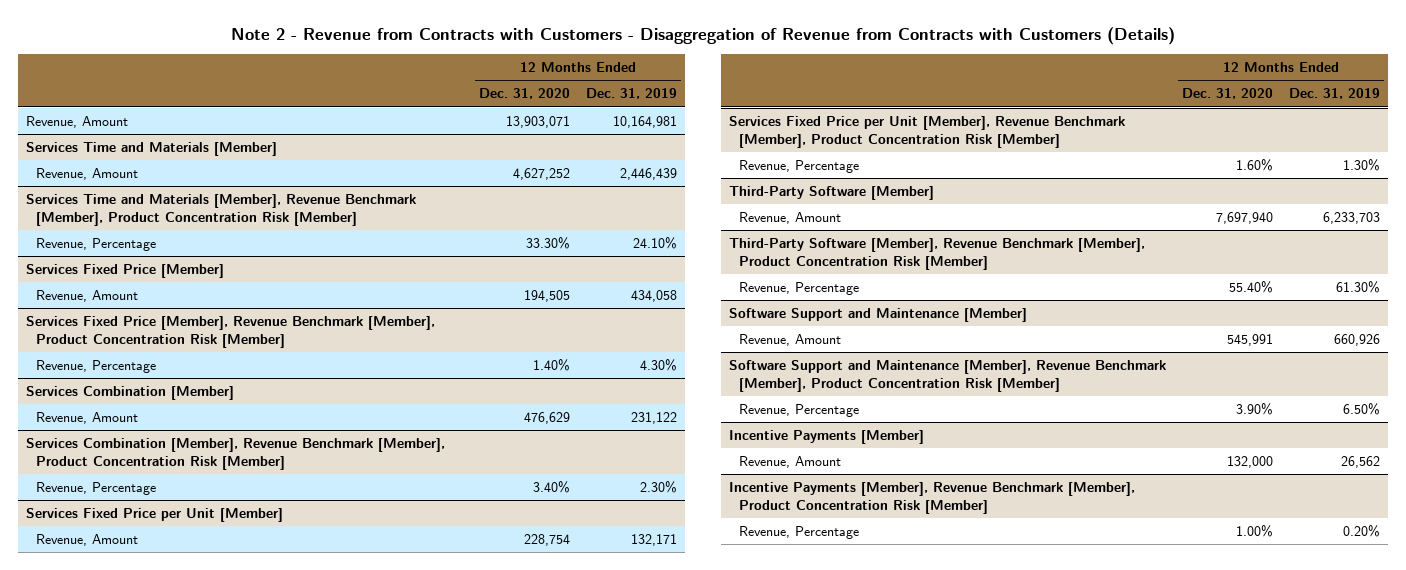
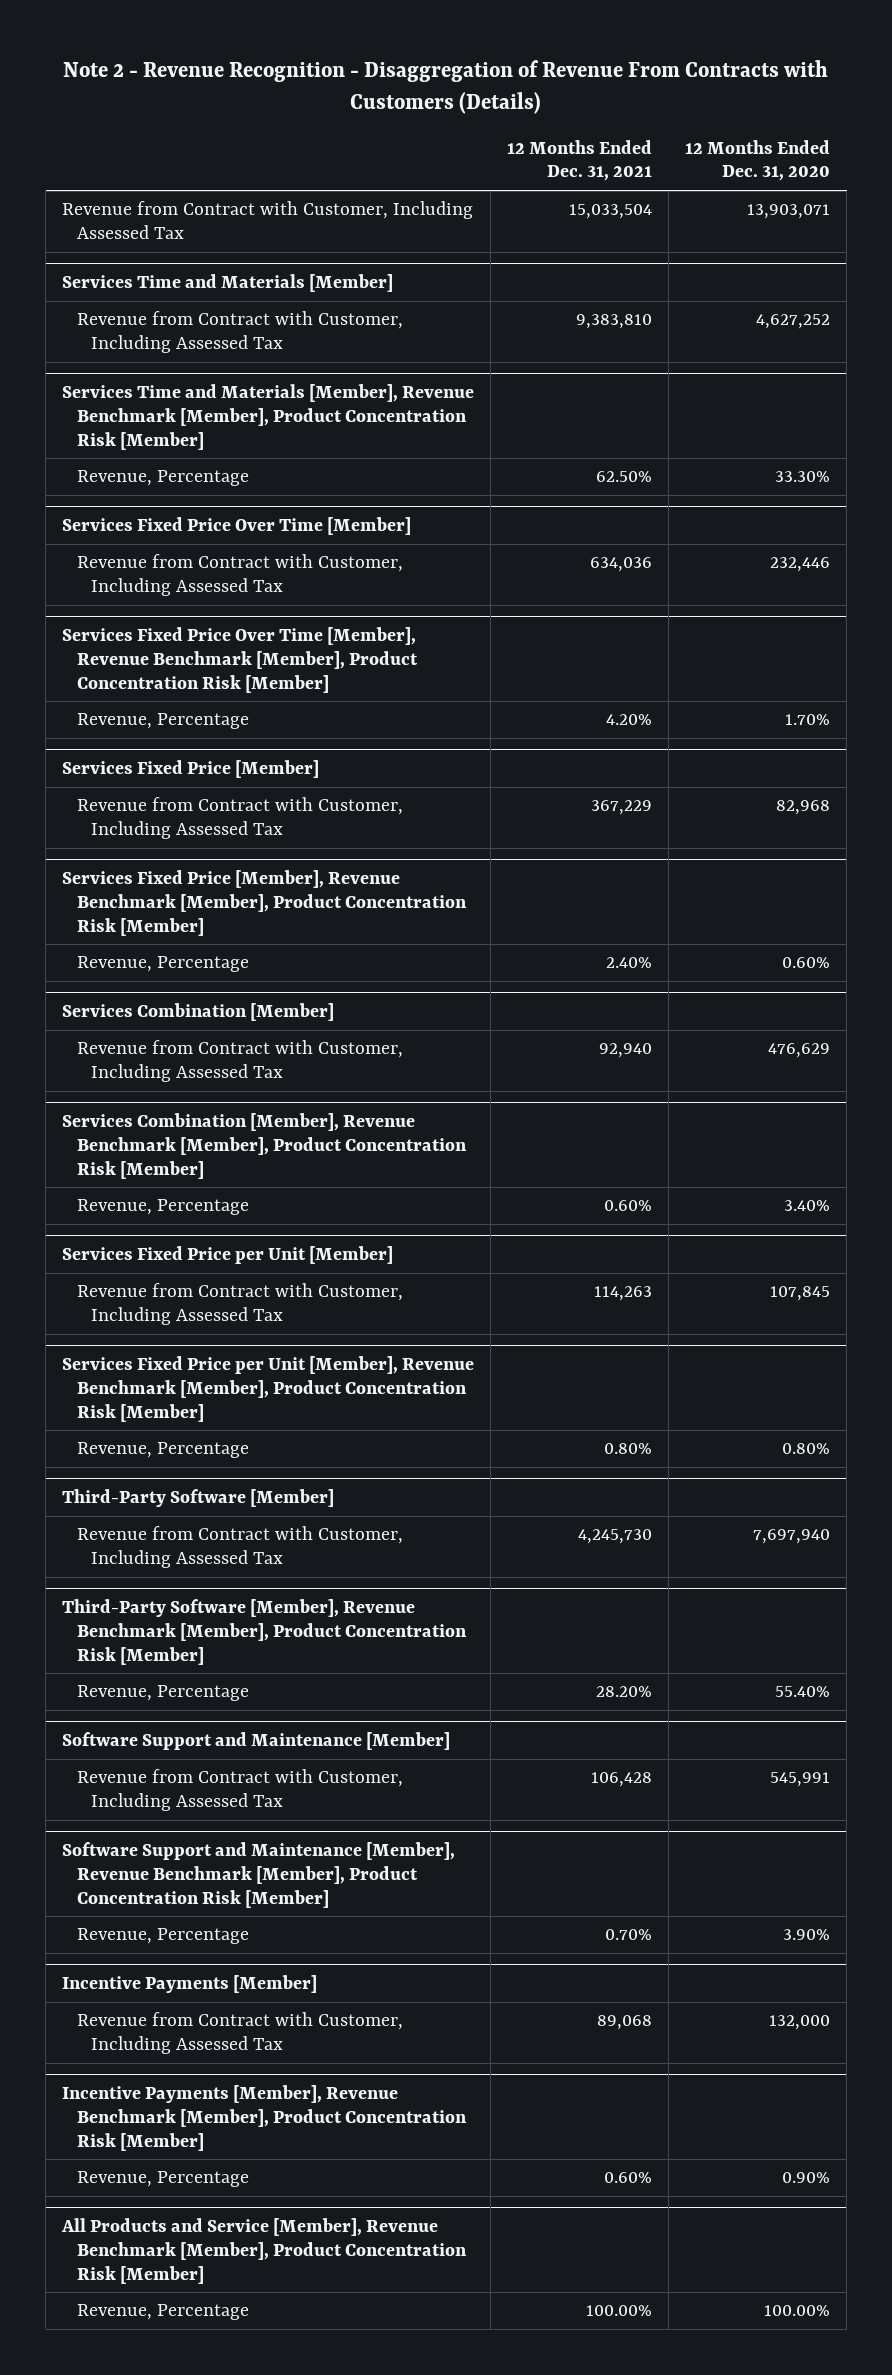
- Note 2 - Revenue from Contracts with Customers - Disaggregation of Revenue from Contracts with Customers (Details)
+ Note 2 - Revenue Recognition - Disaggregation of Revenue From Contracts with Customers (Details)
- | 12 Months Ended Dec. 31, 2020 | 12 Months Ended Dec. 31, 2019
+ | 12 Months Ended Dec. 31, 2021 | 12 Months Ended Dec. 31, 2020
- Revenue, Amount | 13,903,071 | 10,164,981
+ Revenue from Contract with Customer, Including Assessed Tax | 15,033,504 | 13,903,071
@ Services Time and Materials [Member]
- Revenue, Amount | 4,627,252 | 2,446,439
+ Revenue from Contract with Customer, Including Assessed Tax | 9,383,810 | 4,627,252
+ Services Fixed Price Over Time [Member]
+ Revenue from Contract with Customer, Including Assessed Tax | 634,036 | 232,446
+ Services Fixed Price Over Time [Member], Revenue Benchmark [Member], Product Concentration Risk [Member]
+ Revenue, Percentage | 4.20% | 1.70%
@ Services Fixed Price [Member]
- Revenue, Amount | 194,505 | 434,058
+ Revenue from Contract with Customer, Including Assessed Tax | 367,229 | 82,968
@ Services Fixed Price [Member], Revenue Benchmark [Member], Product Concentration Risk [Member]
- Revenue, Percentage | 1.40% | 4.30%
+ Revenue, Percentage | 2.40% | 0.60%
@ Services Combination [Member]
- Revenue, Amount | 476,629 | 231,122
+ Revenue from Contract with Customer, Including Assessed Tax | 92,940 | 476,629
@ Services Fixed Price per Unit [Member]
- Revenue, Amount | 228,754 | 132,171
+ Revenue from Contract with Customer, Including Assessed Tax | 114,263 | 107,845
@ Services Fixed Price per Unit [Member], Revenue Benchmark [Member], Product Concentration Risk [Member]
- Revenue, Percentage | 1.60% | 1.30%
+ Revenue, Percentage | 0.80% | 0.80%
@ Third-Party Software [Member]
- Revenue, Amount | 7,697,940 | 6,233,703
+ Revenue from Contract with Customer, Including Assessed Tax | 4,245,730 | 7,697,940
@ Software Support and Maintenance [Member]
- Revenue, Amount | 545,991 | 660,926
+ Revenue from Contract with Customer, Including Assessed Tax | 106,428 | 545,991
@ Incentive Payments [Member]
- Revenue, Amount | 132,000 | 26,562
+ Revenue from Contract with Customer, Including Assessed Tax | 89,068 | 132,000
@ Incentive Payments [Member], Revenue Benchmark [Member], Product Concentration Risk [Member]
- Revenue, Percentage | 1.00% | 0.20%
+ Revenue, Percentage | 0.60% | 0.90%
+ All Products and Service [Member], Revenue Benchmark [Member], Product Concentration Risk [Member]
+ Revenue, Percentage | 100.00% | 100.00%

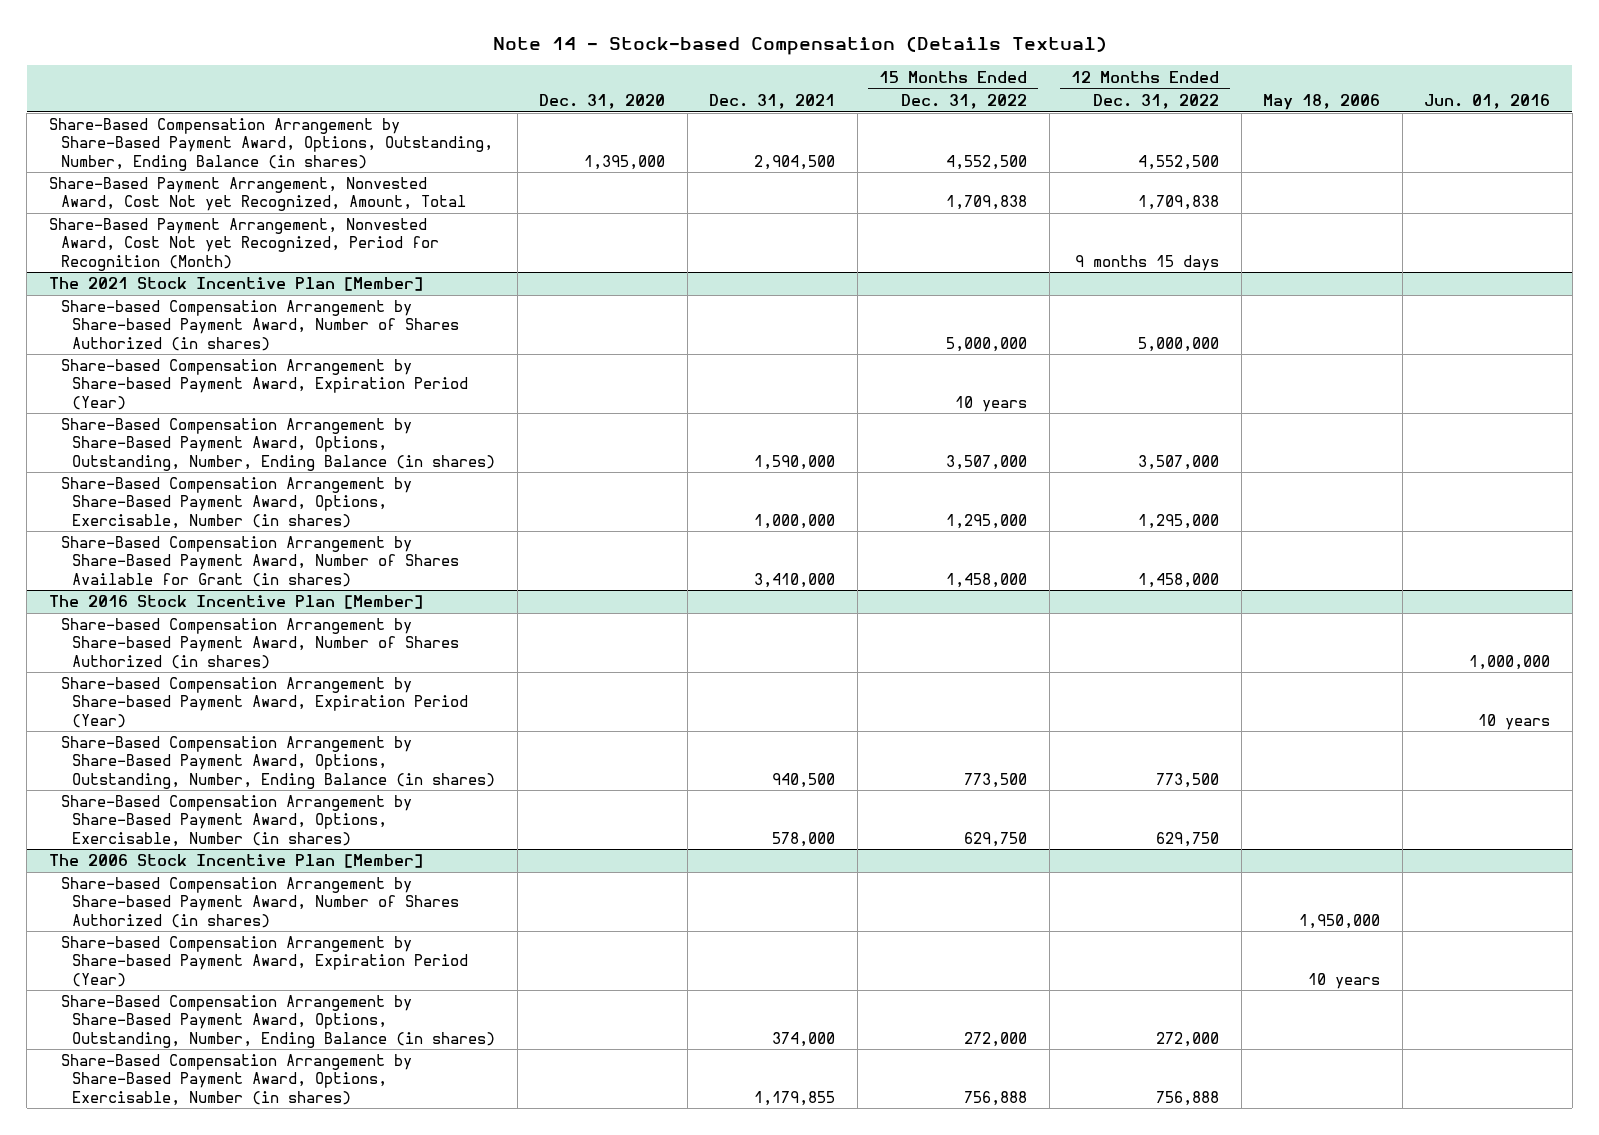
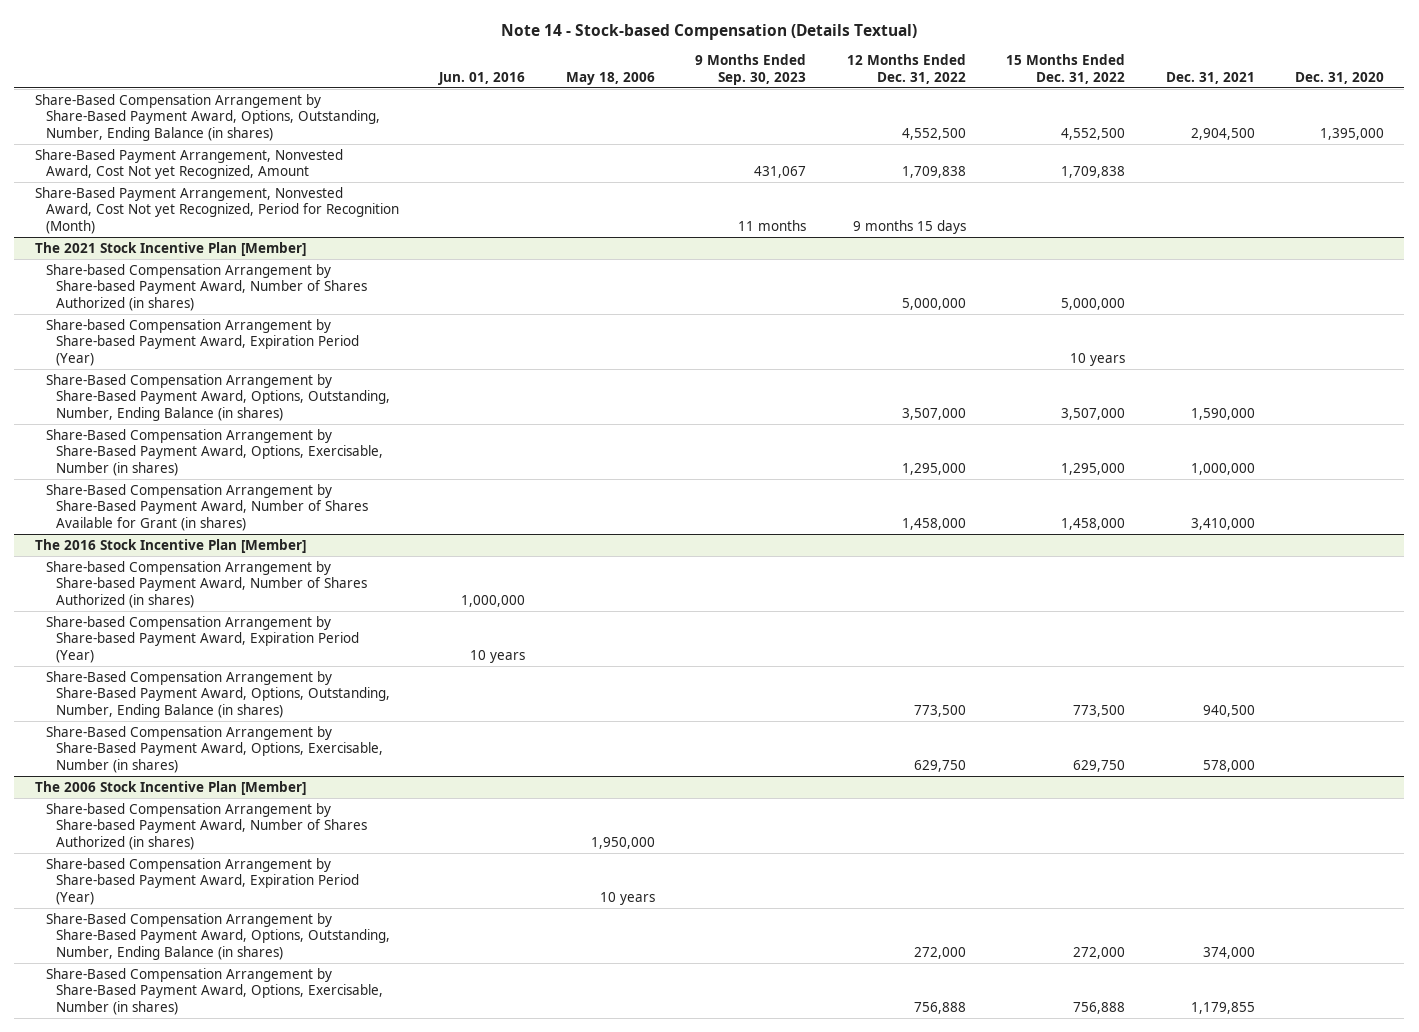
- | Dec. 31, 2020 | Dec. 31, 2021 | 15 Months Ended Dec. 31, 2022 | 12 Months Ended Dec. 31, 2022 | May 18, 2006 | Jun. 01, 2016
+ | Jun. 01, 2016 | May 18, 2006 | 9 Months Ended Sep. 30, 2023 | 12 Months Ended Dec. 31, 2022 | 15 Months Ended Dec. 31, 2022 | Dec. 31, 2021 | Dec. 31, 2020
- Share-Based Payment Arrangement, Nonvested Award, Cost Not yet Recognized, Amount, Total | | | 1,709,838 | 1,709,838 | |
+ Share-Based Payment Arrangement, Nonvested Award, Cost Not yet Recognized, Amount | | | 431,067 | 1,709,838 | 1,709,838 | |

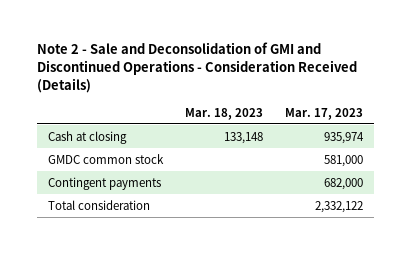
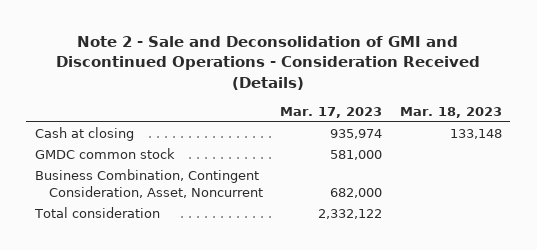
- | Mar. 18, 2023 | Mar. 17, 2023
+ | Mar. 17, 2023 | Mar. 18, 2023
- Contingent payments | | 682,000
+ Business Combination, Contingent Consideration, Asset, Noncurrent | 682,000 |

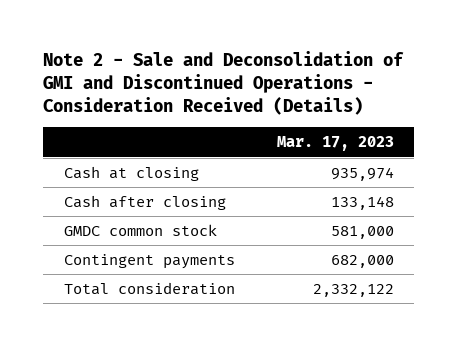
- | Mar. 17, 2023 | Mar. 18, 2023
+ | Mar. 17, 2023
+ Cash after closing | 133,148
- Business Combination, Contingent Consideration, Asset, Noncurrent | 682,000 |
+ Contingent payments | 682,000

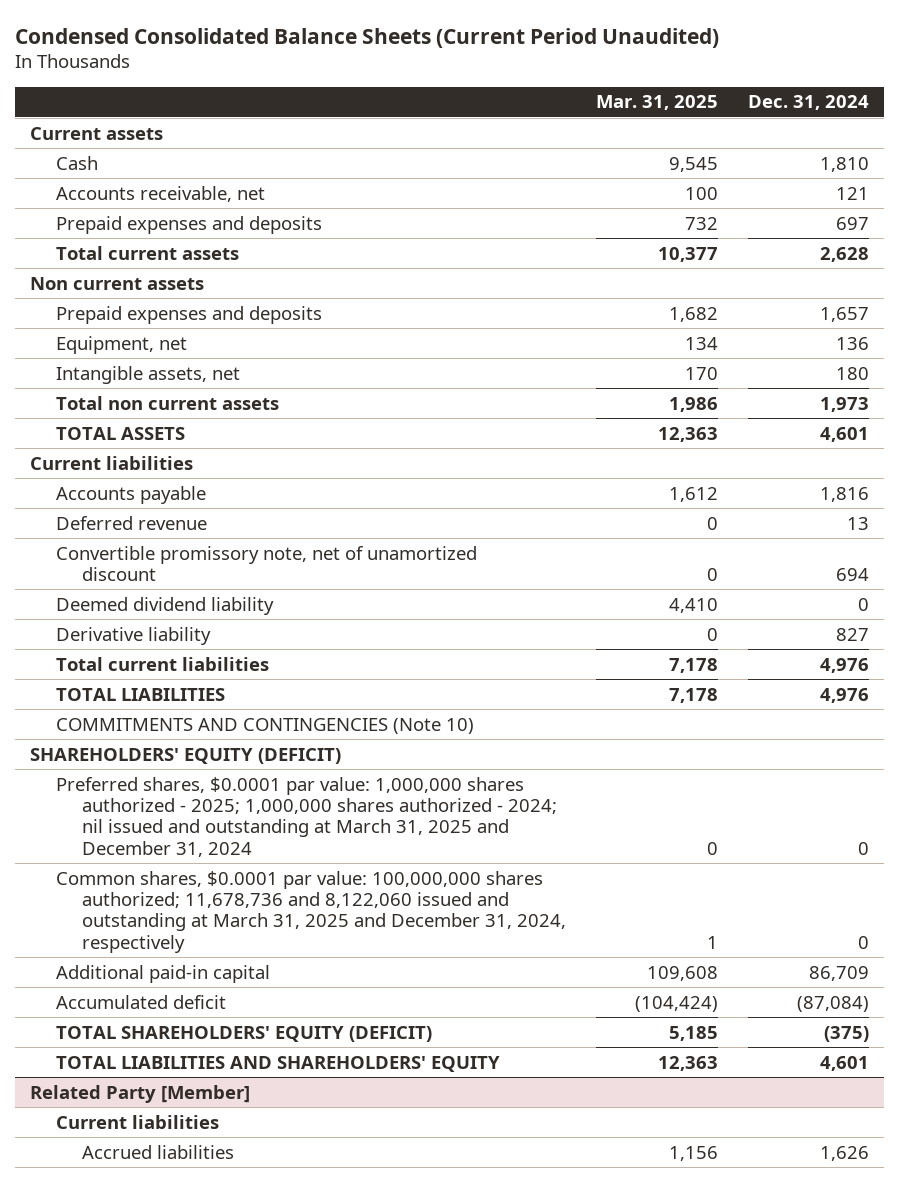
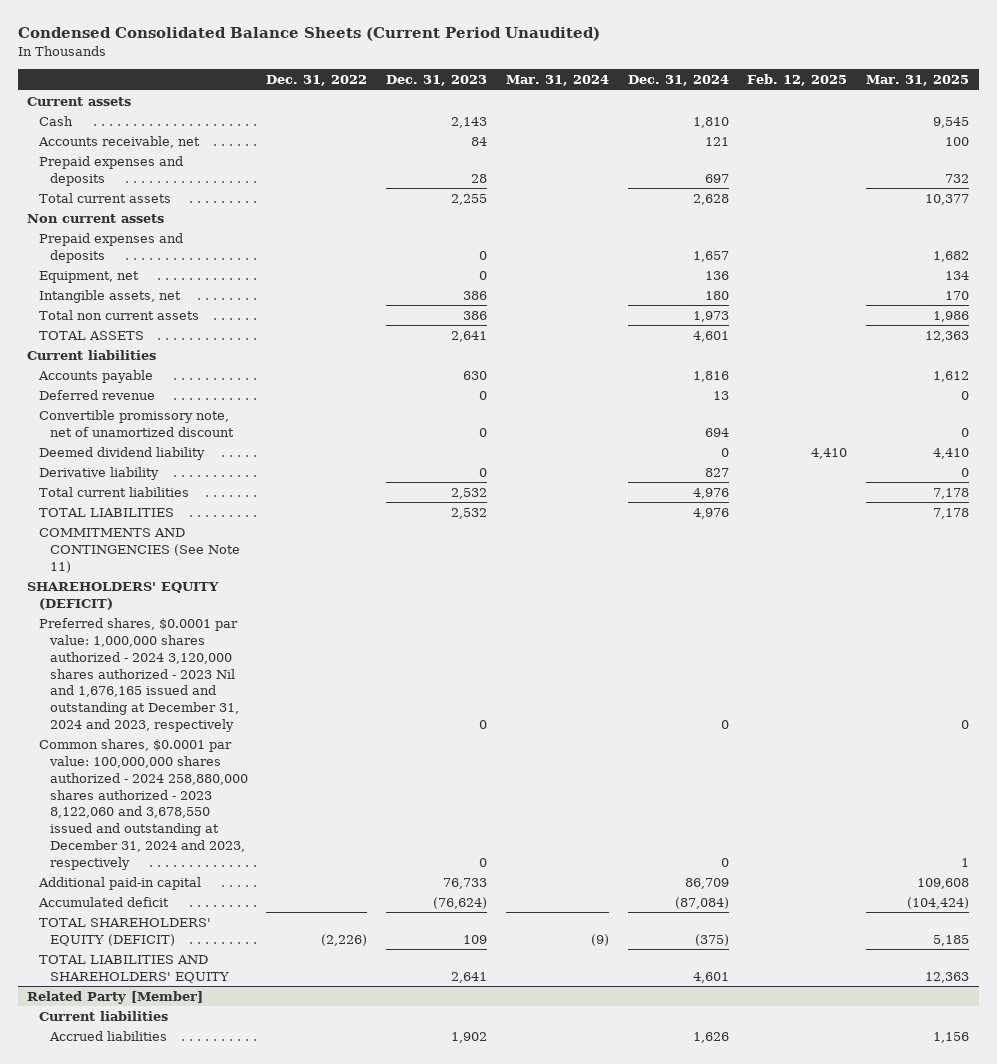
- | Mar. 31, 2025 | Dec. 31, 2024
+ | Dec. 31, 2022 | Dec. 31, 2023 | Mar. 31, 2024 | Dec. 31, 2024 | Feb. 12, 2025 | Mar. 31, 2025
- COMMITMENTS AND CONTINGENCIES (Note 10)
+ COMMITMENTS AND CONTINGENCIES (See Note 11)
- Preferred shares, $0.0001 par value: 1,000,000 shares authorized - 2025; 1,000,000 shares authorized - 2024; nil issued and outstanding at March 31, 2025 and December 31, 2024 | 0 | 0
- Common shares, $0.0001 par value: 100,000,000 shares authorized; 11,678,736 and 8,122,060 issued and outstanding at March 31, 2025 and December 31, 2024, respectively | 1 | 0
+ Preferred shares, $0.0001 par value: 1,000,000 shares authorized - 2024 3,120,000 shares authorized - 2023 Nil and 1,676,165 issued and outstanding at December 31, 2024 and 2023, respectively | | 0 | | 0 | | 0
+ Common shares, $0.0001 par value: 100,000,000 shares authorized - 2024 258,880,000 shares authorized - 2023 8,122,060 and 3,678,550 issued and outstanding at December 31, 2024 and 2023, respectively | | 0 | | 0 | | 1

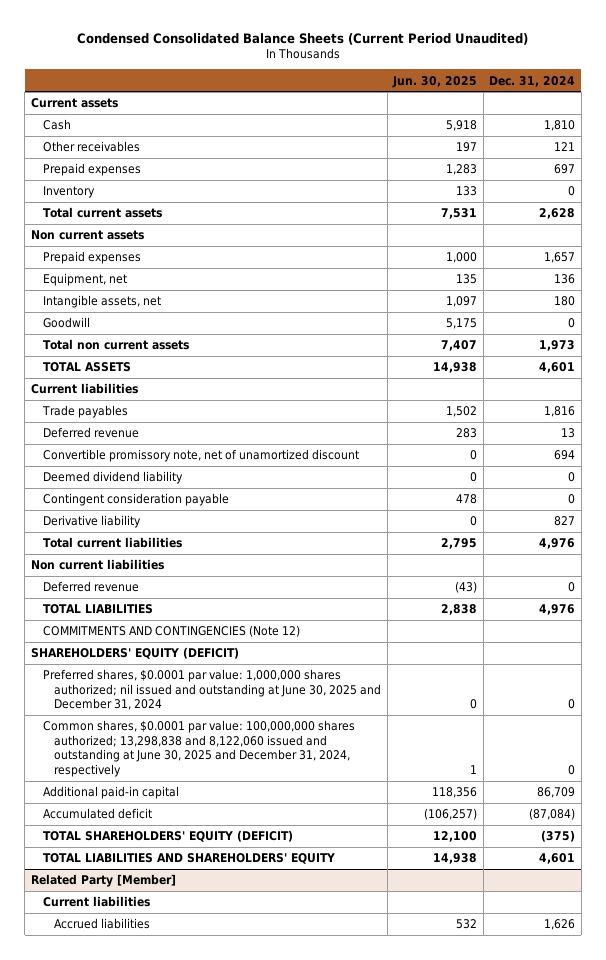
- | Dec. 31, 2022 | Dec. 31, 2023 | Mar. 31, 2024 | Dec. 31, 2024 | Feb. 12, 2025 | Mar. 31, 2025
+ | Jun. 30, 2025 | Dec. 31, 2024
- Accounts receivable, net | | 84 | | 121 | | 100
- Prepaid expenses and deposits | | 28 | | 697 | | 732
+ Other receivables | 197 | 121
+ Prepaid expenses | 1,283 | 697
+ Inventory | 133 | 0
- Prepaid expenses and deposits | | 0 | | 1,657 | | 1,682
+ Prepaid expenses | 1,000 | 1,657
+ Goodwill | 5,175 | 0
- Accounts payable | | 630 | | 1,816 | | 1,612
+ Trade payables | 1,502 | 1,816
+ Contingent consideration payable | 478 | 0
+ Non current liabilities
+ Deferred revenue | (43) | 0
- COMMITMENTS AND CONTINGENCIES (See Note 11)
+ COMMITMENTS AND CONTINGENCIES (Note 12)
- Preferred shares, $0.0001 par value: 1,000,000 shares authorized - 2024 3,120,000 shares authorized - 2023 Nil and 1,676,165 issued and outstanding at December 31, 2024 and 2023, respectively | | 0 | | 0 | | 0
- Common shares, $0.0001 par value: 100,000,000 shares authorized - 2024 258,880,000 shares authorized - 2023 8,122,060 and 3,678,550 issued and outstanding at December 31, 2024 and 2023, respectively | | 0 | | 0 | | 1
+ Preferred shares, $0.0001 par value: 1,000,000 shares authorized; nil issued and outstanding at June 30, 2025 and December 31, 2024 | 0 | 0
+ Common shares, $0.0001 par value: 100,000,000 shares authorized; 13,298,838 and 8,122,060 issued and outstanding at June 30, 2025 and December 31, 2024, respectively | 1 | 0

